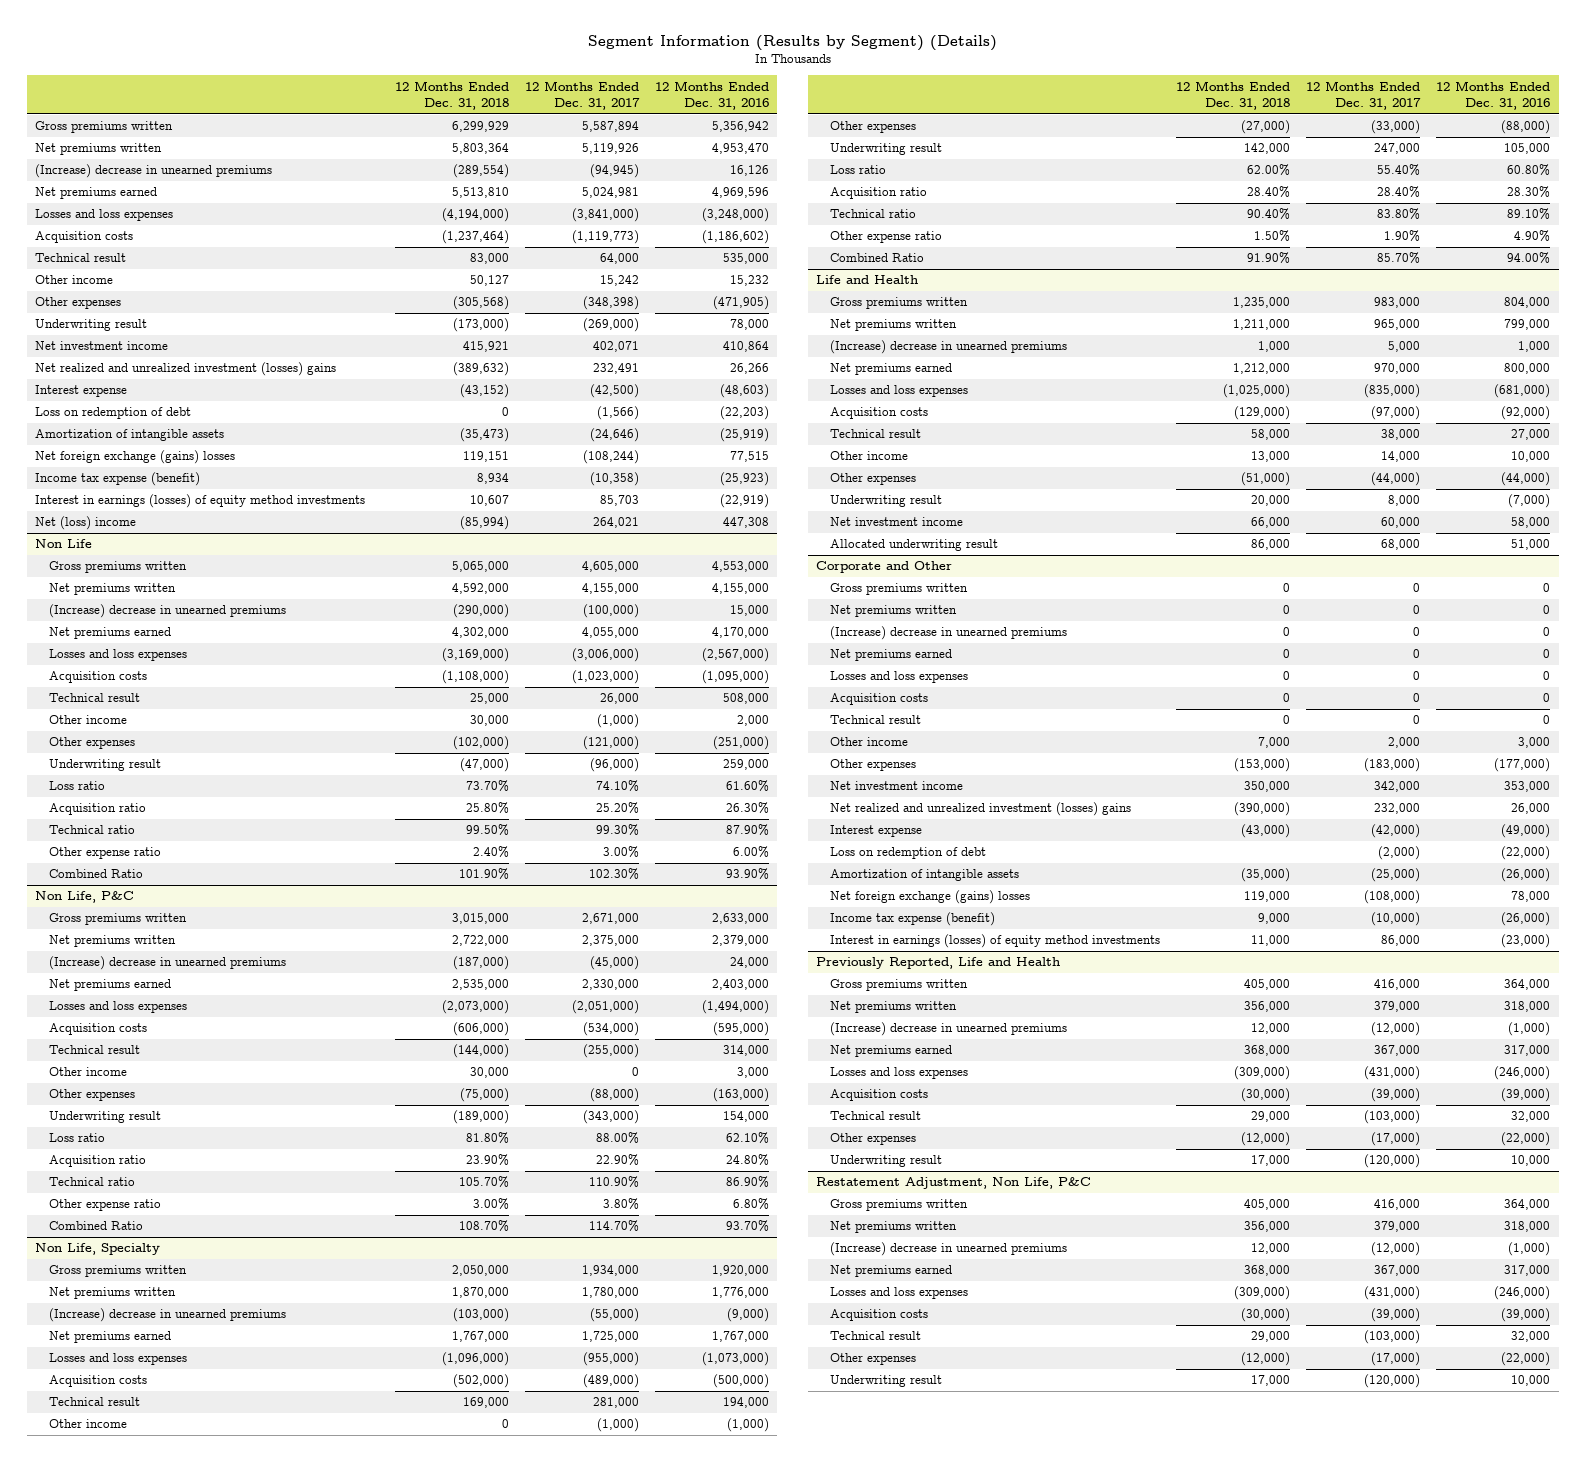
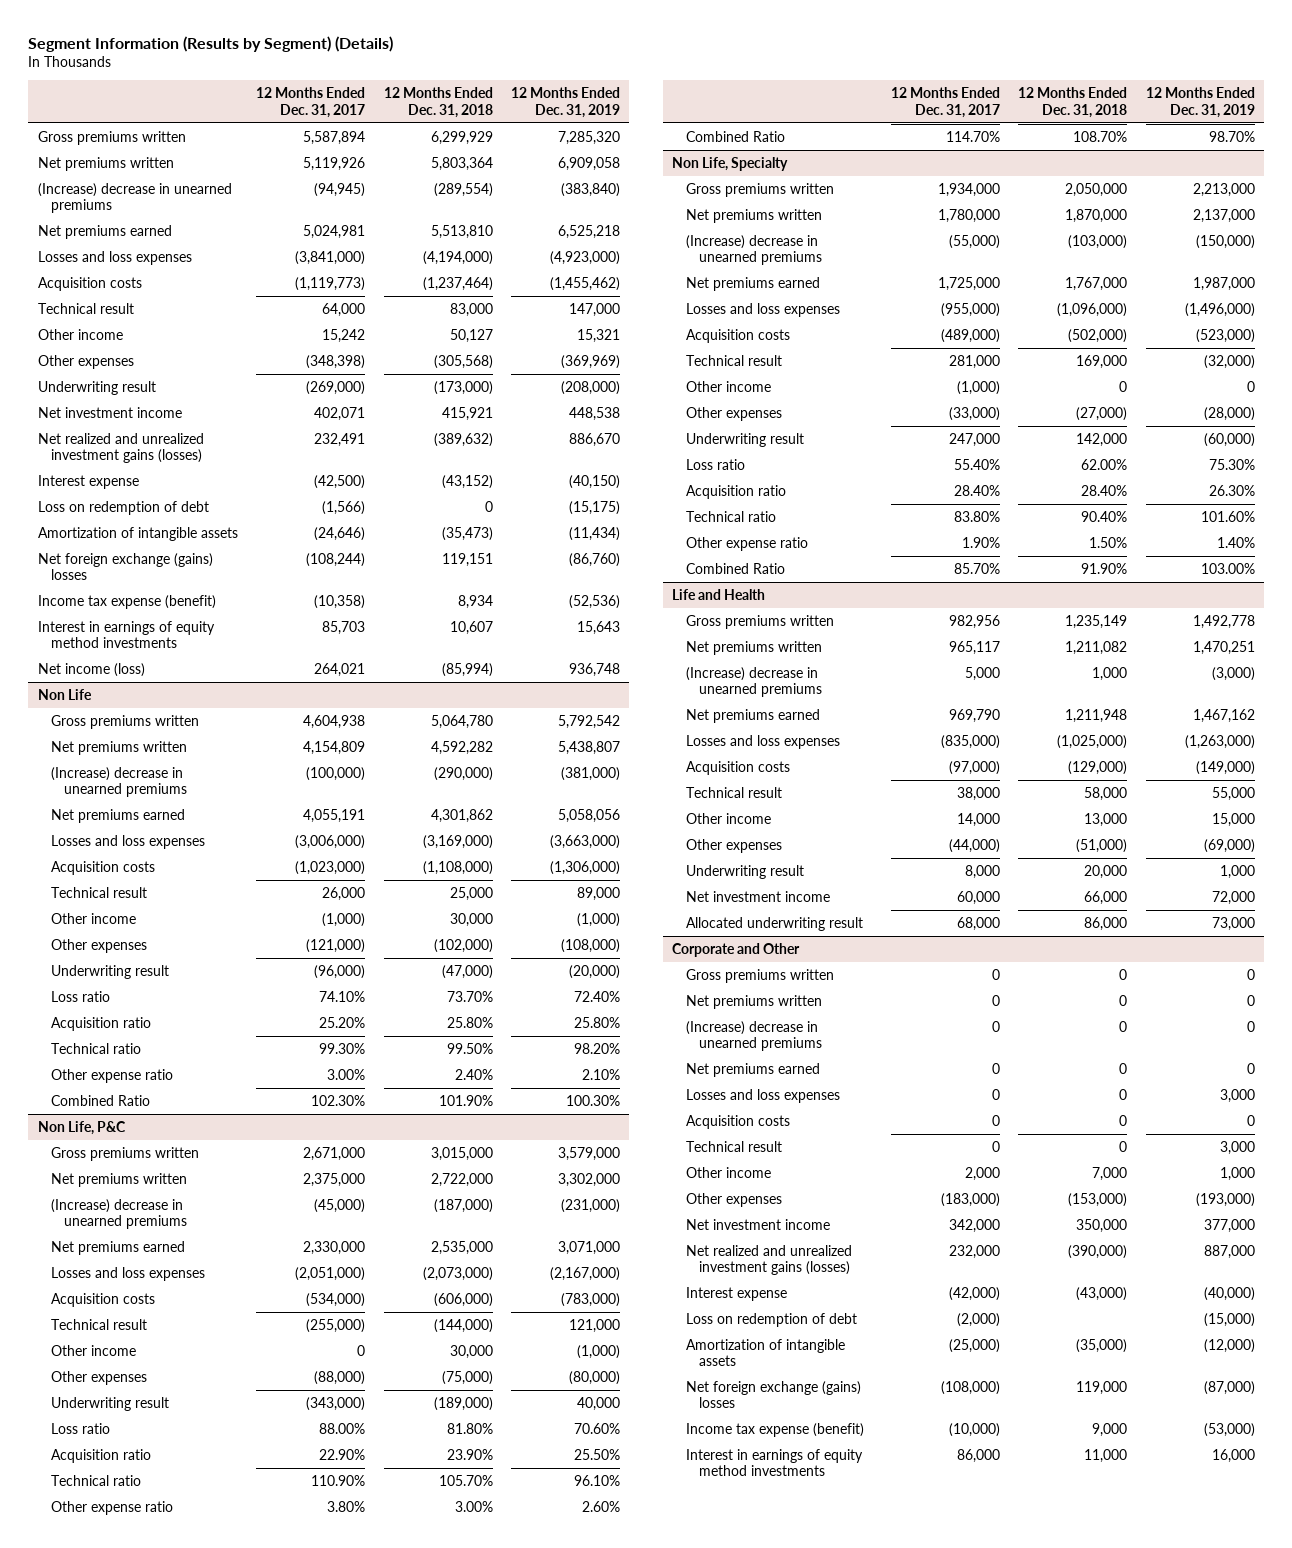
- | 12 Months Ended Dec. 31, 2018 | 12 Months Ended Dec. 31, 2017 | 12 Months Ended Dec. 31, 2016
+ | 12 Months Ended Dec. 31, 2017 | 12 Months Ended Dec. 31, 2018 | 12 Months Ended Dec. 31, 2019
- Net realized and unrealized investment (losses) gains | (389,632) | 232,491 | 26,266
+ Net realized and unrealized investment gains (losses) | 232,491 | (389,632) | 886,670
- Interest in earnings (losses) of equity method investments | 10,607 | 85,703 | (22,919)
- Net (loss) income | (85,994) | 264,021 | 447,308
+ Interest in earnings of equity method investments | 85,703 | 10,607 | 15,643
+ Net income (loss) | 264,021 | (85,994) | 936,748
@ Non Life
- Gross premiums written | 5,065,000 | 4,605,000 | 4,553,000
- Net premiums written | 4,592,000 | 4,155,000 | 4,155,000
+ Gross premiums written | 4,604,938 | 5,064,780 | 5,792,542
+ Net premiums written | 4,154,809 | 4,592,282 | 5,438,807
- Net premiums earned | 4,302,000 | 4,055,000 | 4,170,000
+ Net premiums earned | 4,055,191 | 4,301,862 | 5,058,056
@ Life and Health
- Gross premiums written | 1,235,000 | 983,000 | 804,000
- Net premiums written | 1,211,000 | 965,000 | 799,000
+ Gross premiums written | 982,956 | 1,235,149 | 1,492,778
+ Net premiums written | 965,117 | 1,211,082 | 1,470,251
- Net premiums earned | 1,212,000 | 970,000 | 800,000
+ Net premiums earned | 969,790 | 1,211,948 | 1,467,162
@ Corporate and Other
- Net realized and unrealized investment (losses) gains | (390,000) | 232,000 | 26,000
+ Net realized and unrealized investment gains (losses) | 232,000 | (390,000) | 887,000
- Interest in earnings (losses) of equity method investments | 11,000 | 86,000 | (23,000)
- Previously Reported, Life and Health
- Gross premiums written | 405,000 | 416,000 | 364,000
- Net premiums written | 356,000 | 379,000 | 318,000
- (Increase) decrease in unearned premiums | 12,000 | (12,000) | (1,000)
- Net premiums earned | 368,000 | 367,000 | 317,000
- Losses and loss expenses | (309,000) | (431,000) | (246,000)
- Acquisition costs | (30,000) | (39,000) | (39,000)
- Technical result | 29,000 | (103,000) | 32,000
- Other expenses | (12,000) | (17,000) | (22,000)
- Underwriting result | 17,000 | (120,000) | 10,000
- Restatement Adjustment, Non Life, P&C
- Gross premiums written | 405,000 | 416,000 | 364,000
- Net premiums written | 356,000 | 379,000 | 318,000
- (Increase) decrease in unearned premiums | 12,000 | (12,000) | (1,000)
- Net premiums earned | 368,000 | 367,000 | 317,000
- Losses and loss expenses | (309,000) | (431,000) | (246,000)
- Acquisition costs | (30,000) | (39,000) | (39,000)
- Technical result | 29,000 | (103,000) | 32,000
- Other expenses | (12,000) | (17,000) | (22,000)
- Underwriting result | 17,000 | (120,000) | 10,000
@ Corporate and Other
+ Interest in earnings of equity method investments | 86,000 | 11,000 | 16,000

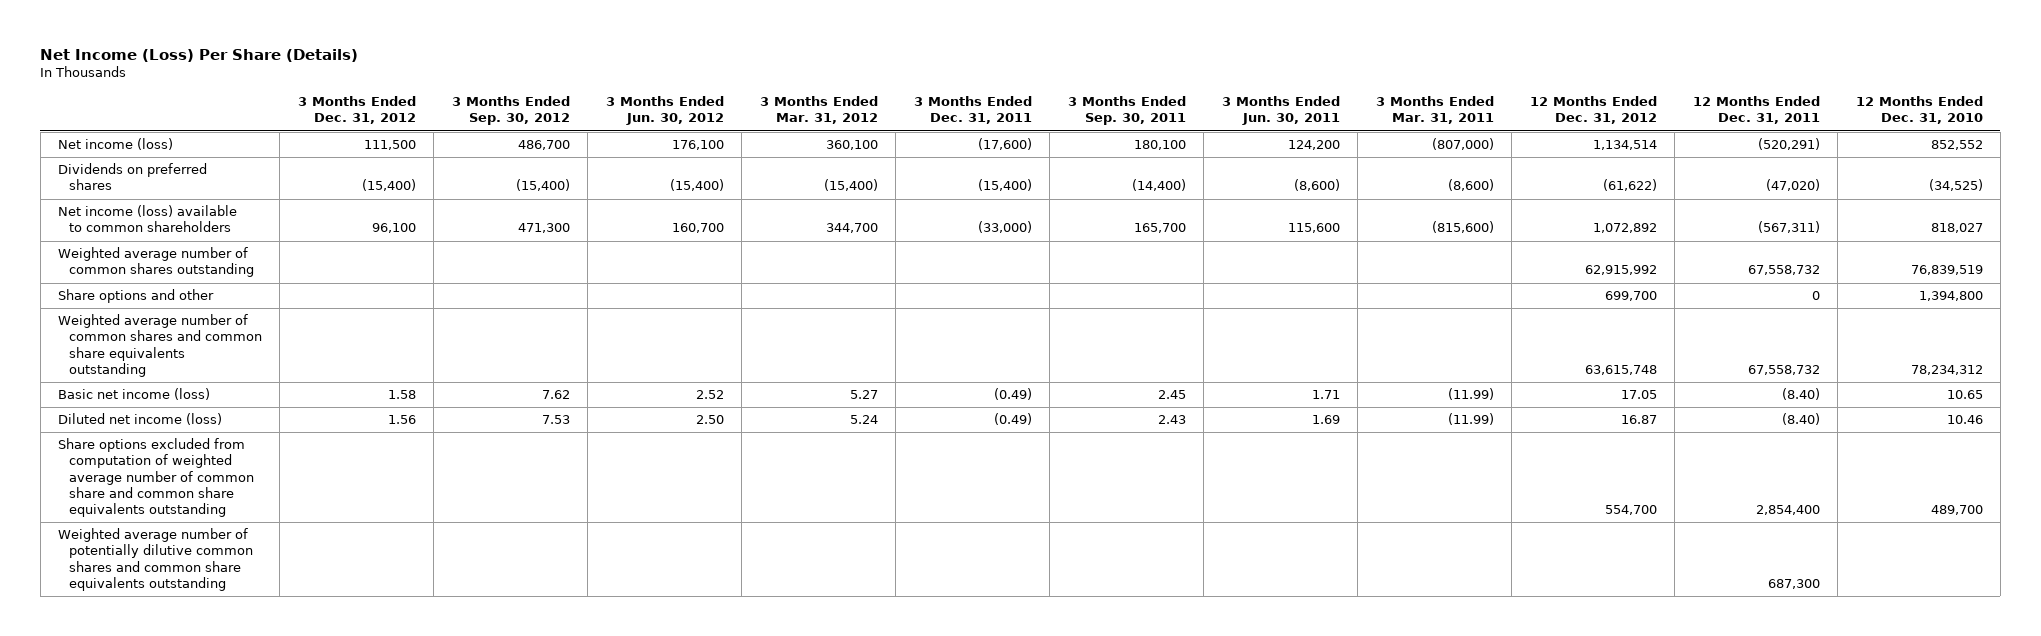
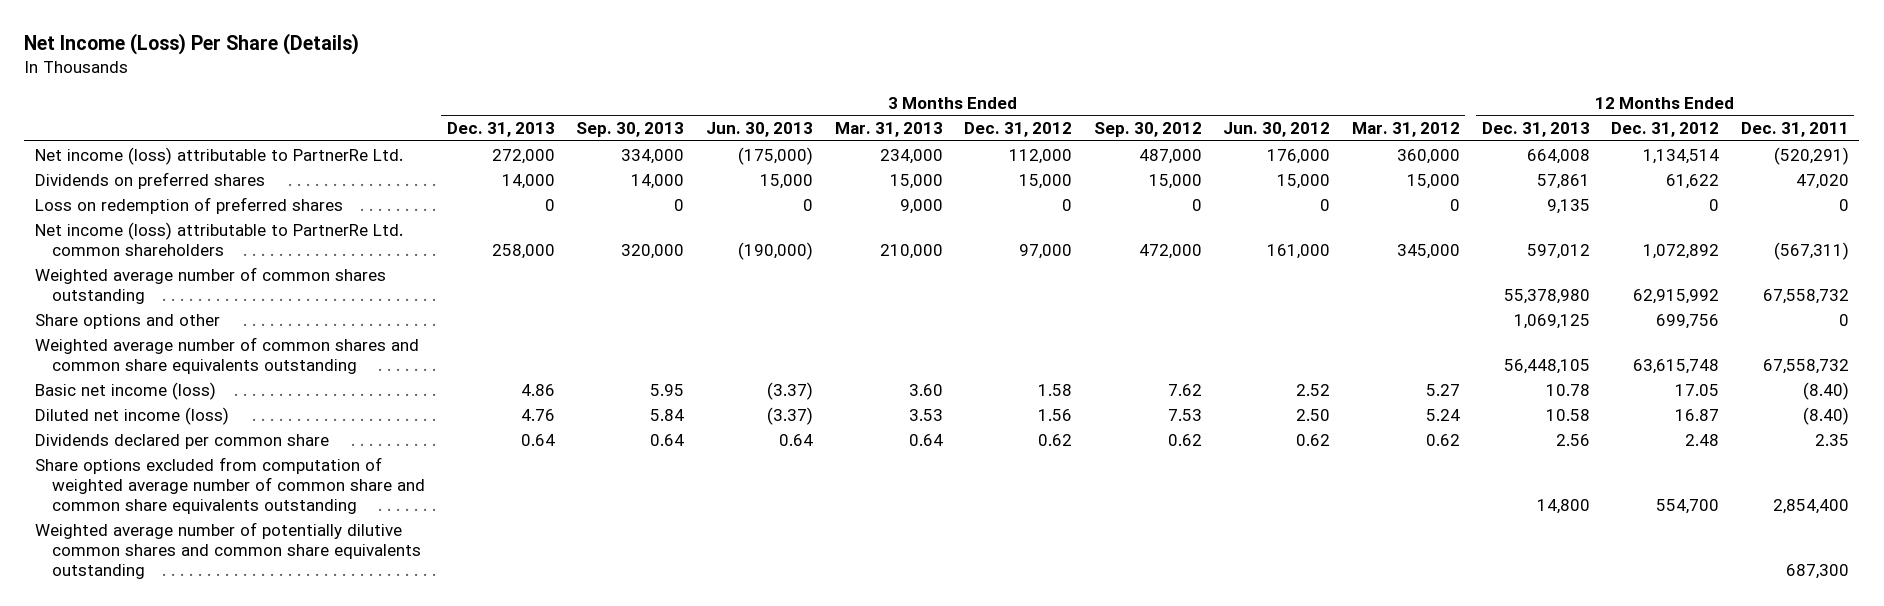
- | 3 Months Ended Dec. 31, 2012 | 3 Months Ended Sep. 30, 2012 | 3 Months Ended Jun. 30, 2012 | 3 Months Ended Mar. 31, 2012 | 3 Months Ended Dec. 31, 2011 | 3 Months Ended Sep. 30, 2011 | 3 Months Ended Jun. 30, 2011 | 3 Months Ended Mar. 31, 2011 | 12 Months Ended Dec. 31, 2012 | 12 Months Ended Dec. 31, 2011 | 12 Months Ended Dec. 31, 2010
+ | 3 Months Ended Dec. 31, 2013 | 3 Months Ended Sep. 30, 2013 | 3 Months Ended Jun. 30, 2013 | 3 Months Ended Mar. 31, 2013 | 3 Months Ended Dec. 31, 2012 | 3 Months Ended Sep. 30, 2012 | 3 Months Ended Jun. 30, 2012 | 3 Months Ended Mar. 31, 2012 | 12 Months Ended Dec. 31, 2013 | 12 Months Ended Dec. 31, 2012 | 12 Months Ended Dec. 31, 2011
- Net income (loss) | 111,500 | 486,700 | 176,100 | 360,100 | (17,600) | 180,100 | 124,200 | (807,000) | 1,134,514 | (520,291) | 852,552
- Dividends on preferred shares | (15,400) | (15,400) | (15,400) | (15,400) | (15,400) | (14,400) | (8,600) | (8,600) | (61,622) | (47,020) | (34,525)
- Net income (loss) available to common shareholders | 96,100 | 471,300 | 160,700 | 344,700 | (33,000) | 165,700 | 115,600 | (815,600) | 1,072,892 | (567,311) | 818,027
+ Net income (loss) attributable to PartnerRe Ltd. | 272,000 | 334,000 | (175,000) | 234,000 | 112,000 | 487,000 | 176,000 | 360,000 | 664,008 | 1,134,514 | (520,291)
+ Dividends on preferred shares | 14,000 | 14,000 | 15,000 | 15,000 | 15,000 | 15,000 | 15,000 | 15,000 | 57,861 | 61,622 | 47,020
+ Loss on redemption of preferred shares | 0 | 0 | 0 | 9,000 | 0 | 0 | 0 | 0 | 9,135 | 0 | 0
+ Net income (loss) attributable to PartnerRe Ltd. common shareholders | 258,000 | 320,000 | (190,000) | 210,000 | 97,000 | 472,000 | 161,000 | 345,000 | 597,012 | 1,072,892 | (567,311)
- Share options and other | | | | | | | | | 699,700 | 0 | 1,394,800
+ Share options and other | | | | | | | | | 1,069,125 | 699,756 | 0
+ Dividends declared per common share | 0.64 | 0.64 | 0.64 | 0.64 | 0.62 | 0.62 | 0.62 | 0.62 | 2.56 | 2.48 | 2.35

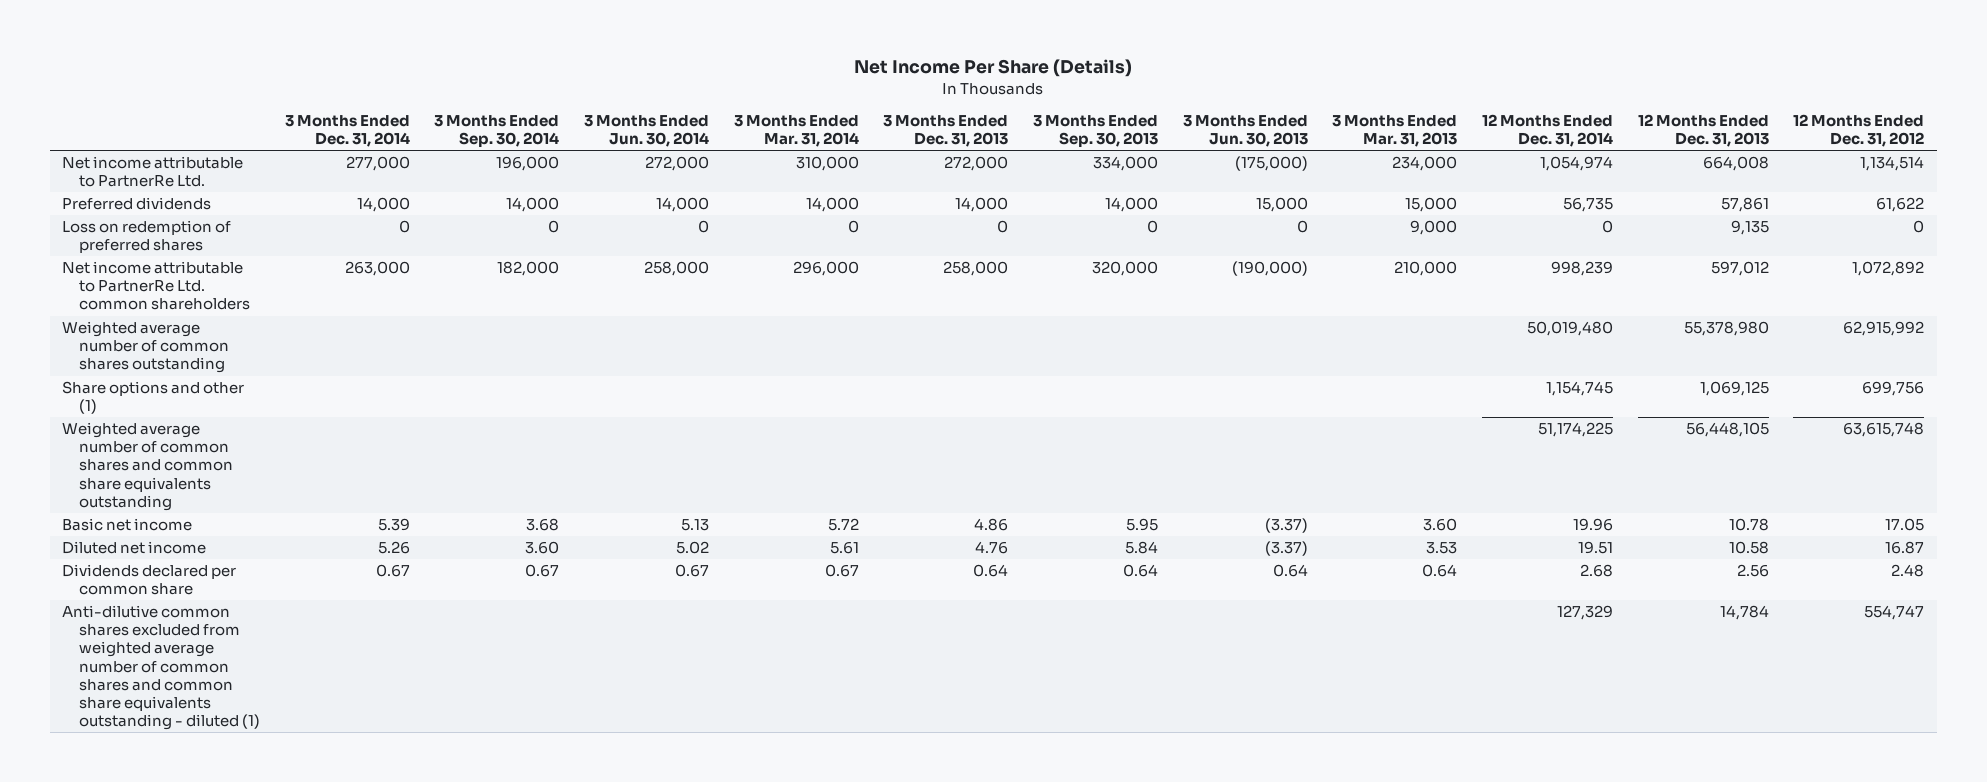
- Net Income (Loss) Per Share (Details)
+ Net Income Per Share (Details)
- | 3 Months Ended Dec. 31, 2013 | 3 Months Ended Sep. 30, 2013 | 3 Months Ended Jun. 30, 2013 | 3 Months Ended Mar. 31, 2013 | 3 Months Ended Dec. 31, 2012 | 3 Months Ended Sep. 30, 2012 | 3 Months Ended Jun. 30, 2012 | 3 Months Ended Mar. 31, 2012 | 12 Months Ended Dec. 31, 2013 | 12 Months Ended Dec. 31, 2012 | 12 Months Ended Dec. 31, 2011
+ | 3 Months Ended Dec. 31, 2014 | 3 Months Ended Sep. 30, 2014 | 3 Months Ended Jun. 30, 2014 | 3 Months Ended Mar. 31, 2014 | 3 Months Ended Dec. 31, 2013 | 3 Months Ended Sep. 30, 2013 | 3 Months Ended Jun. 30, 2013 | 3 Months Ended Mar. 31, 2013 | 12 Months Ended Dec. 31, 2014 | 12 Months Ended Dec. 31, 2013 | 12 Months Ended Dec. 31, 2012
- Net income (loss) attributable to PartnerRe Ltd. | 272,000 | 334,000 | (175,000) | 234,000 | 112,000 | 487,000 | 176,000 | 360,000 | 664,008 | 1,134,514 | (520,291)
- Dividends on preferred shares | 14,000 | 14,000 | 15,000 | 15,000 | 15,000 | 15,000 | 15,000 | 15,000 | 57,861 | 61,622 | 47,020
+ Net income attributable to PartnerRe Ltd. | 277,000 | 196,000 | 272,000 | 310,000 | 272,000 | 334,000 | (175,000) | 234,000 | 1,054,974 | 664,008 | 1,134,514
+ Preferred dividends | 14,000 | 14,000 | 14,000 | 14,000 | 14,000 | 14,000 | 15,000 | 15,000 | 56,735 | 57,861 | 61,622
- Net income (loss) attributable to PartnerRe Ltd. common shareholders | 258,000 | 320,000 | (190,000) | 210,000 | 97,000 | 472,000 | 161,000 | 345,000 | 597,012 | 1,072,892 | (567,311)
+ Net income attributable to PartnerRe Ltd. common shareholders | 263,000 | 182,000 | 258,000 | 296,000 | 258,000 | 320,000 | (190,000) | 210,000 | 998,239 | 597,012 | 1,072,892
- Share options and other | | | | | | | | | 1,069,125 | 699,756 | 0
+ Share options and other (1) | | | | | | | | | 1,154,745 | 1,069,125 | 699,756
- Basic net income (loss) | 4.86 | 5.95 | (3.37) | 3.60 | 1.58 | 7.62 | 2.52 | 5.27 | 10.78 | 17.05 | (8.40)
- Diluted net income (loss) | 4.76 | 5.84 | (3.37) | 3.53 | 1.56 | 7.53 | 2.50 | 5.24 | 10.58 | 16.87 | (8.40)
+ Basic net income | 5.39 | 3.68 | 5.13 | 5.72 | 4.86 | 5.95 | (3.37) | 3.60 | 19.96 | 10.78 | 17.05
+ Diluted net income | 5.26 | 3.60 | 5.02 | 5.61 | 4.76 | 5.84 | (3.37) | 3.53 | 19.51 | 10.58 | 16.87
- Share options excluded from computation of weighted average number of common share and common share equivalents outstanding | | | | | | | | | 14,800 | 554,700 | 2,854,400
- Weighted average number of potentially dilutive common shares and common share equivalents outstanding | | | | | | | | | | | 687,300
+ Anti-dilutive common shares excluded from weighted average number of common shares and common share equivalents outstanding - diluted (1) | | | | | | | | | 127,329 | 14,784 | 554,747

